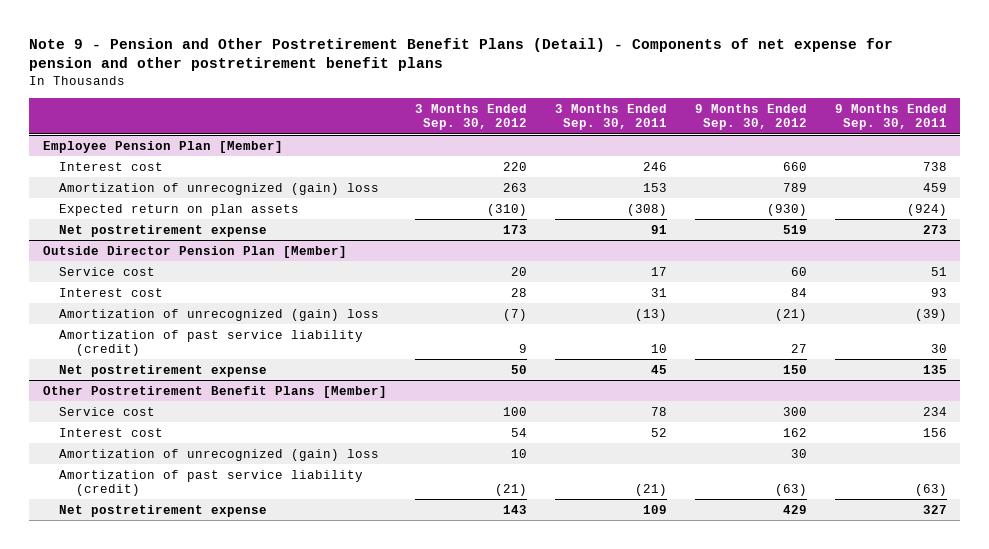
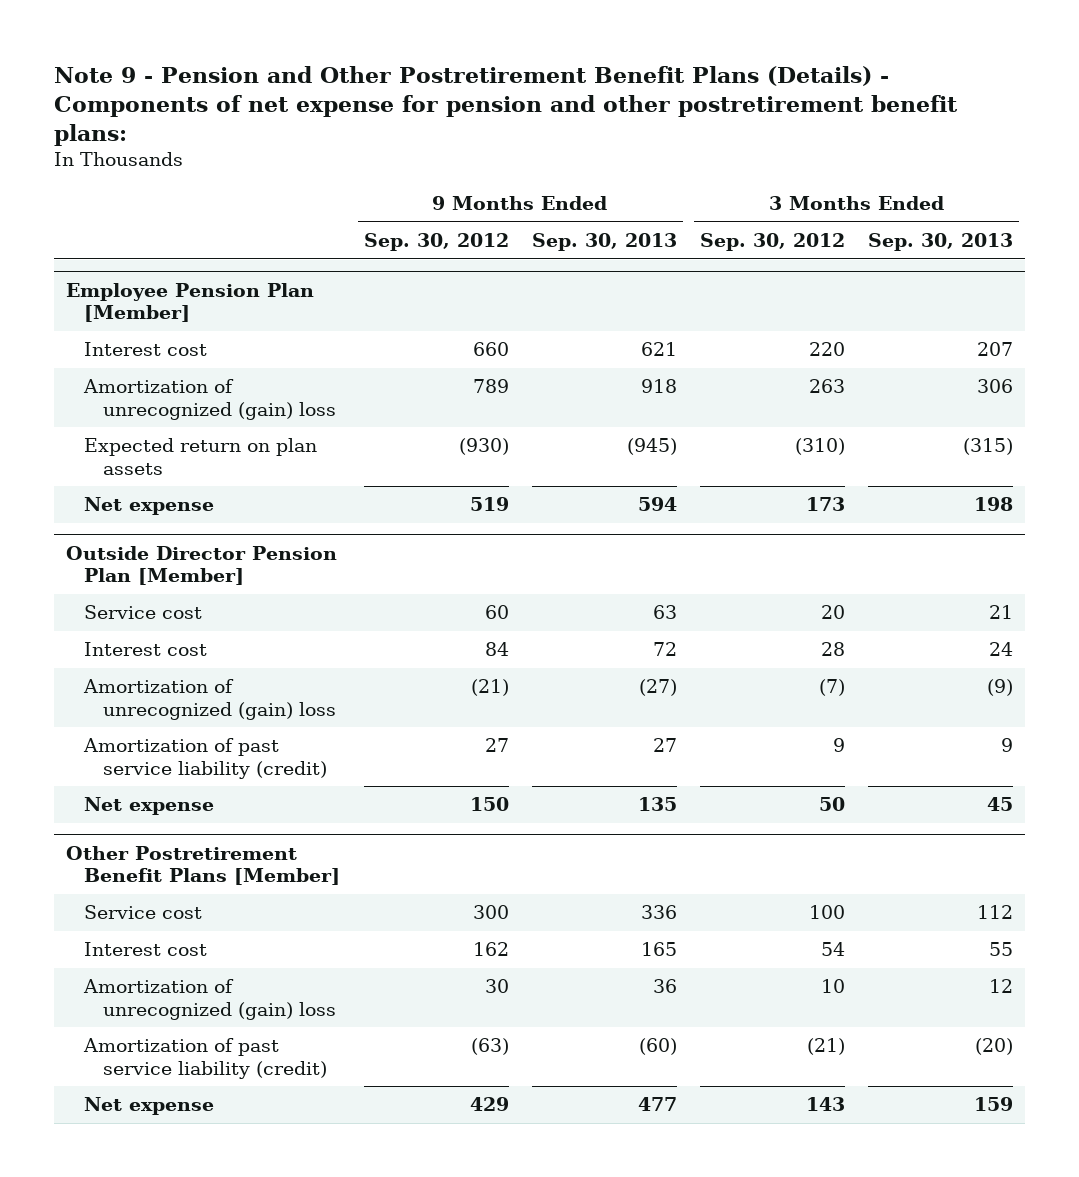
- Note 9 - Pension and Other Postretirement Benefit Plans (Detail) - Components of net expense for pension and other postretirement benefit plans
+ Note 9 - Pension and Other Postretirement Benefit Plans (Details) - Components of net expense for pension and other postretirement benefit plans:
- | 3 Months Ended Sep. 30, 2012 | 3 Months Ended Sep. 30, 2011 | 9 Months Ended Sep. 30, 2012 | 9 Months Ended Sep. 30, 2011
+ | 9 Months Ended Sep. 30, 2012 | 9 Months Ended Sep. 30, 2013 | 3 Months Ended Sep. 30, 2012 | 3 Months Ended Sep. 30, 2013
@ Employee Pension Plan [Member]
- Net postretirement expense | 173 | 91 | 519 | 273
+ Net expense | 519 | 594 | 173 | 198
@ Outside Director Pension Plan [Member]
- Net postretirement expense | 50 | 45 | 150 | 135
+ Net expense | 150 | 135 | 50 | 45
@ Other Postretirement Benefit Plans [Member]
- Net postretirement expense | 143 | 109 | 429 | 327
+ Net expense | 429 | 477 | 143 | 159

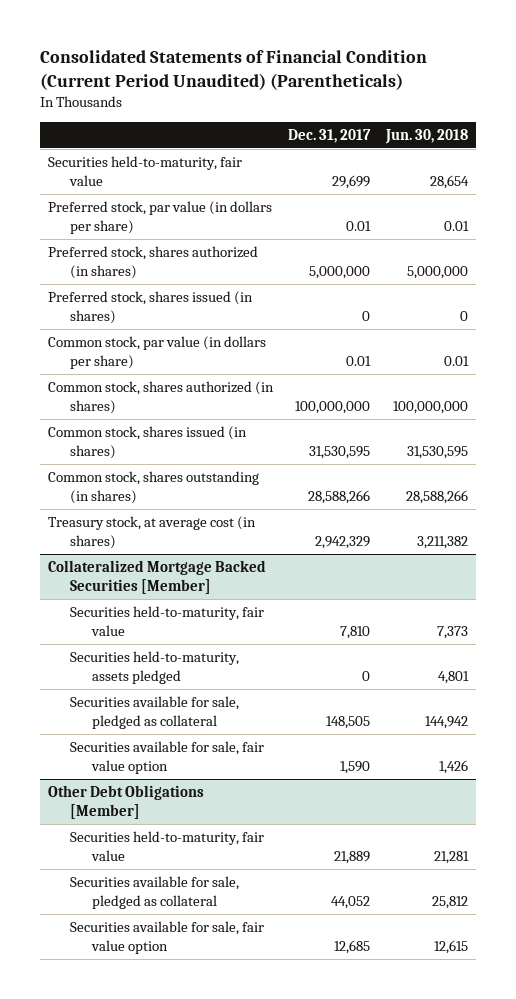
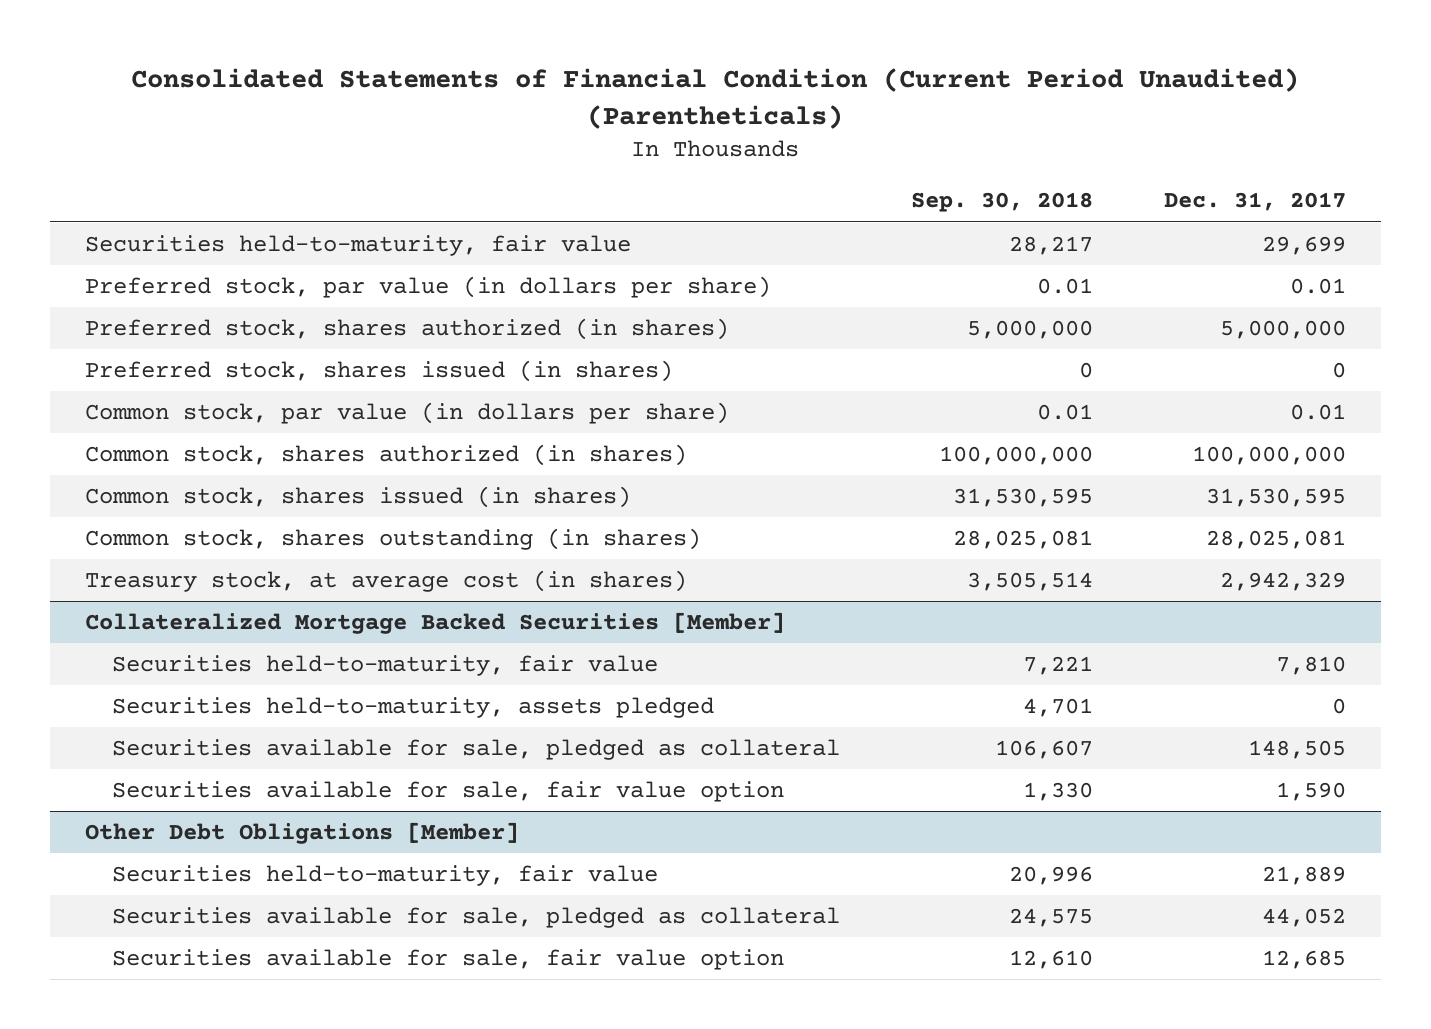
- | Dec. 31, 2017 | Jun. 30, 2018
+ | Sep. 30, 2018 | Dec. 31, 2017
- Common stock, shares outstanding (in shares) | 28,588,266 | 28,588,266
+ Common stock, shares outstanding (in shares) | 28,025,081 | 28,025,081

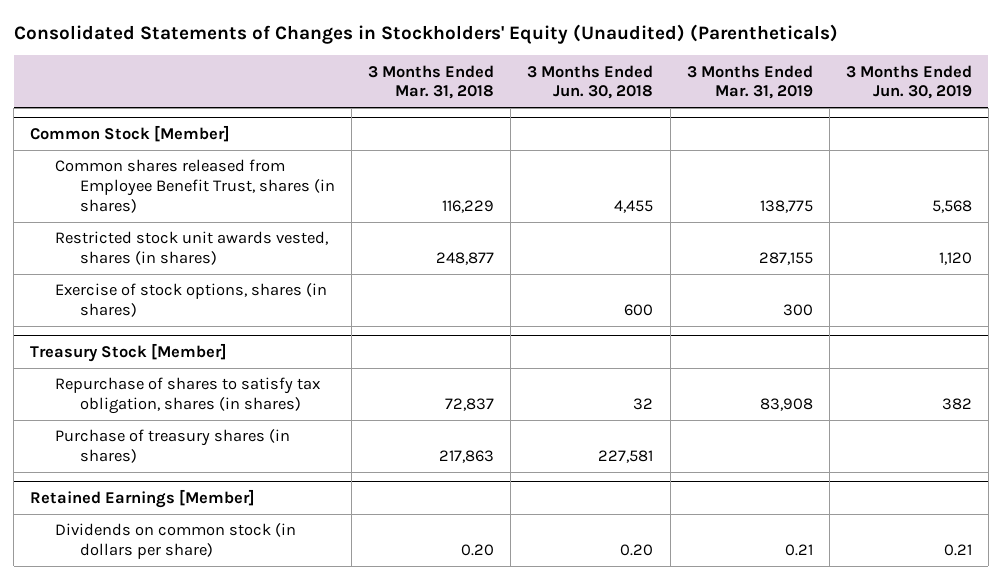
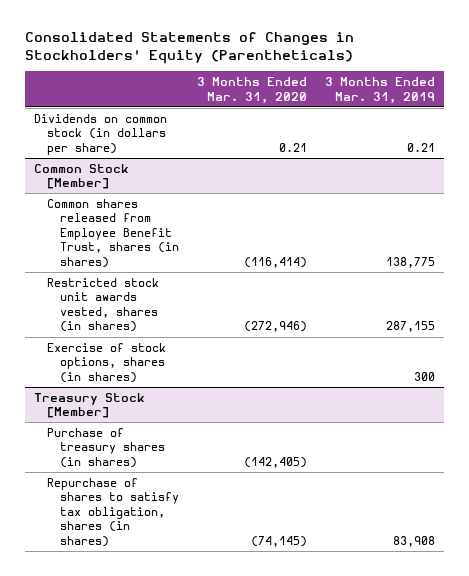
- Consolidated Statements of Changes in Stockholders' Equity (Unaudited) (Parentheticals)
+ Consolidated Statements of Changes in Stockholders' Equity (Parentheticals)
- | 3 Months Ended Mar. 31, 2018 | 3 Months Ended Jun. 30, 2018 | 3 Months Ended Mar. 31, 2019 | 3 Months Ended Jun. 30, 2019
+ | 3 Months Ended Mar. 31, 2020 | 3 Months Ended Mar. 31, 2019
+ Dividends on common stock (in dollars per share) | 0.21 | 0.21
- Retained Earnings [Member]
- Dividends on common stock (in dollars per share) | 0.20 | 0.20 | 0.21 | 0.21
@ Treasury Stock [Member]
moved down: Repurchase of shares to satisfy tax obligation, shares (in shares) | (74,145) | 83,908

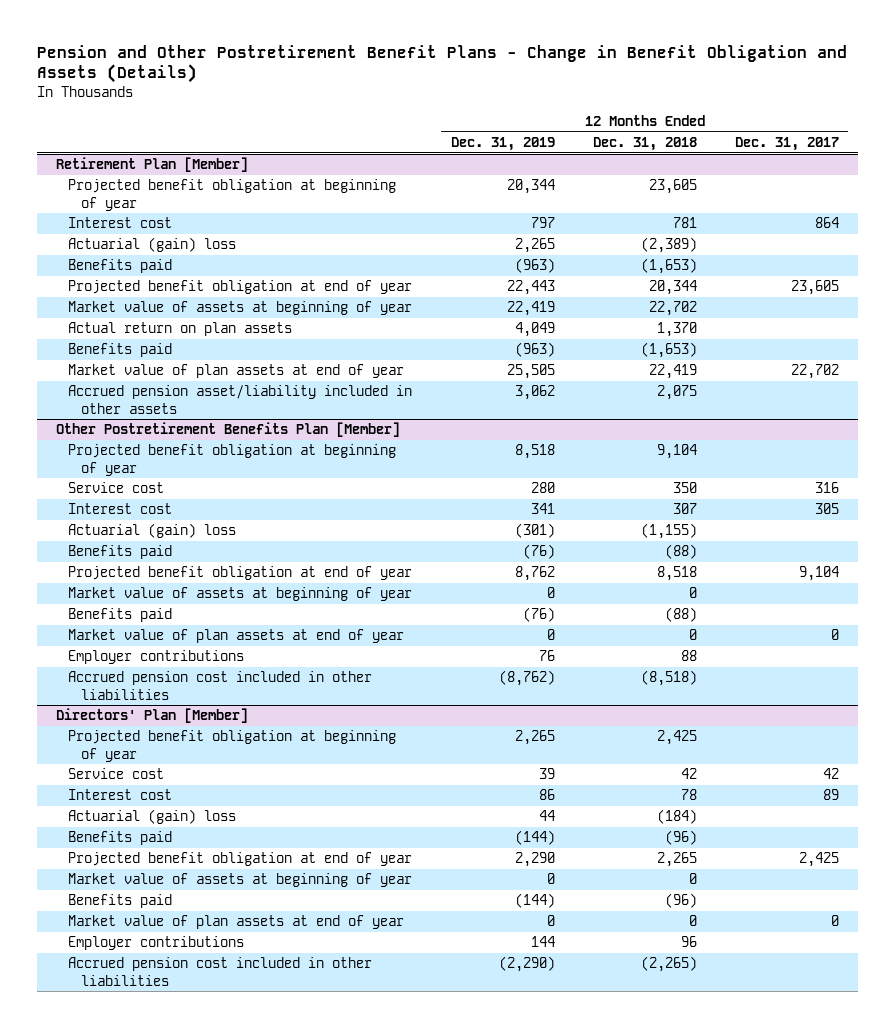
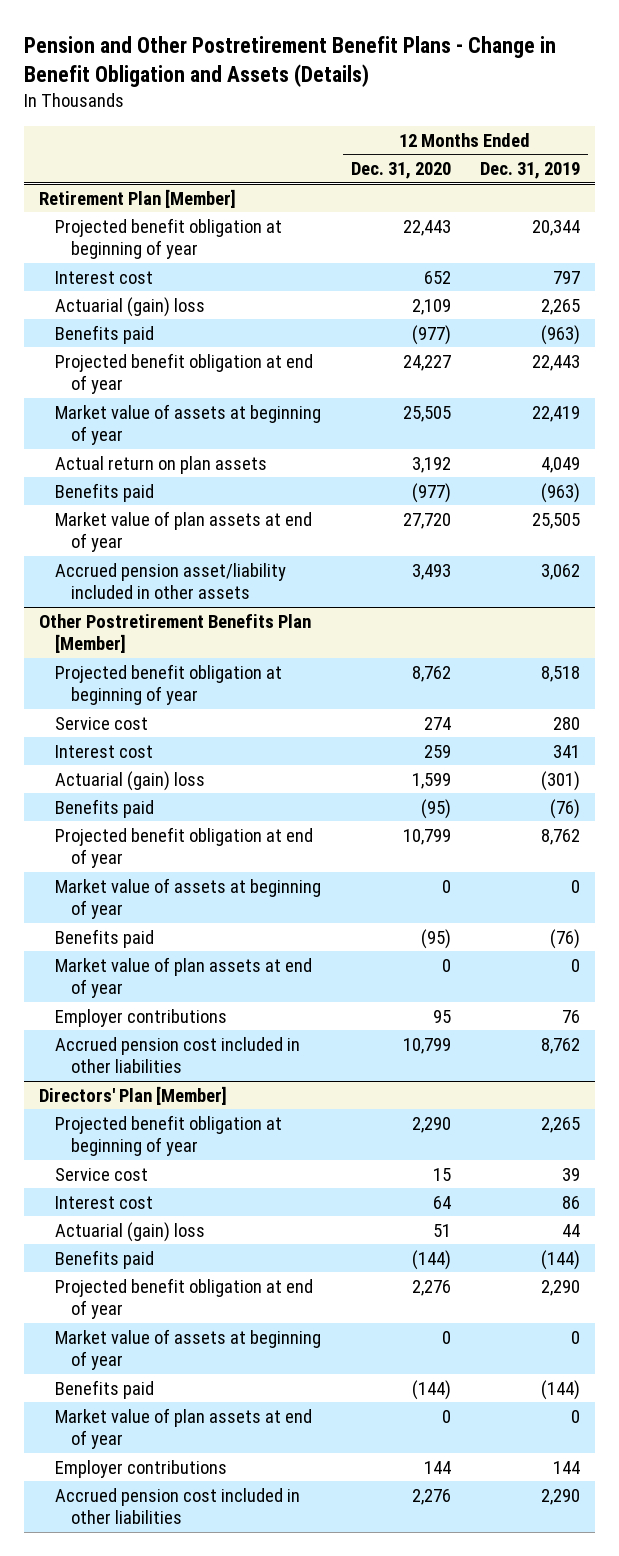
- | 12 Months Ended Dec. 31, 2019 | 12 Months Ended Dec. 31, 2018 | 12 Months Ended Dec. 31, 2017
+ | 12 Months Ended Dec. 31, 2020 | 12 Months Ended Dec. 31, 2019
@ Other Postretirement Benefits Plan [Member]
- Accrued pension cost included in other liabilities | (8,762) | (8,518) |
+ Accrued pension cost included in other liabilities | 10,799 | 8,762
@ Directors' Plan [Member]
- Accrued pension cost included in other liabilities | (2,290) | (2,265) |
+ Accrued pension cost included in other liabilities | 2,276 | 2,290

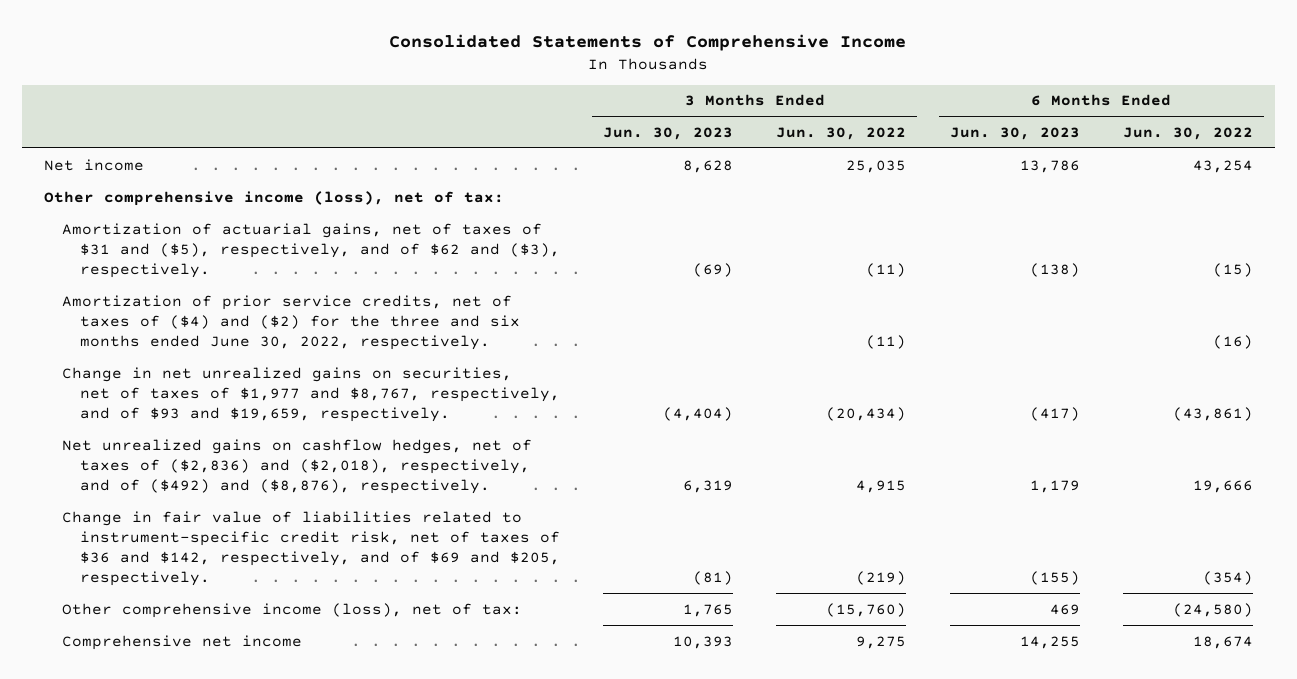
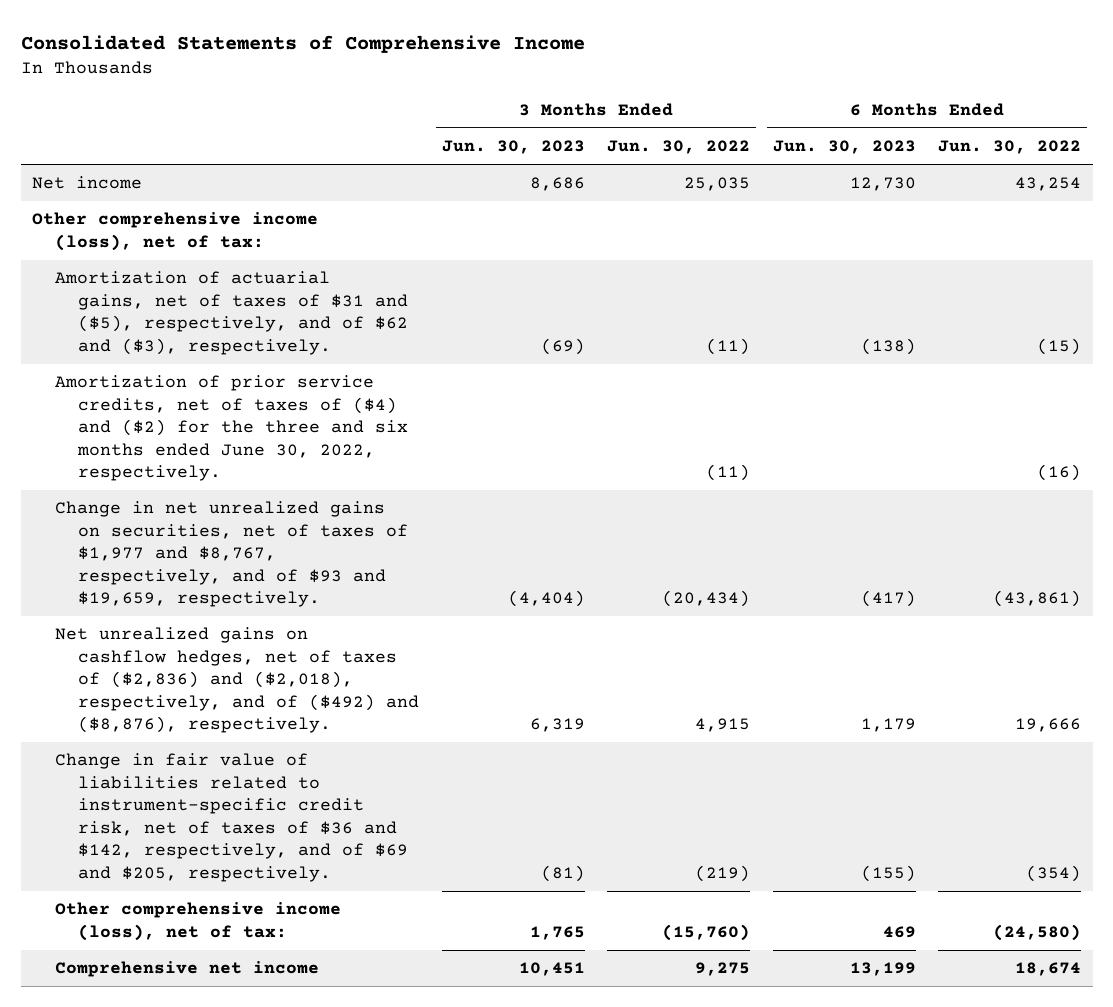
- Net income | 8,628 | 25,035 | 13,786 | 43,254
+ Net income | 8,686 | 25,035 | 12,730 | 43,254
- Comprehensive net income | 10,393 | 9,275 | 14,255 | 18,674
+ Comprehensive net income | 10,451 | 9,275 | 13,199 | 18,674

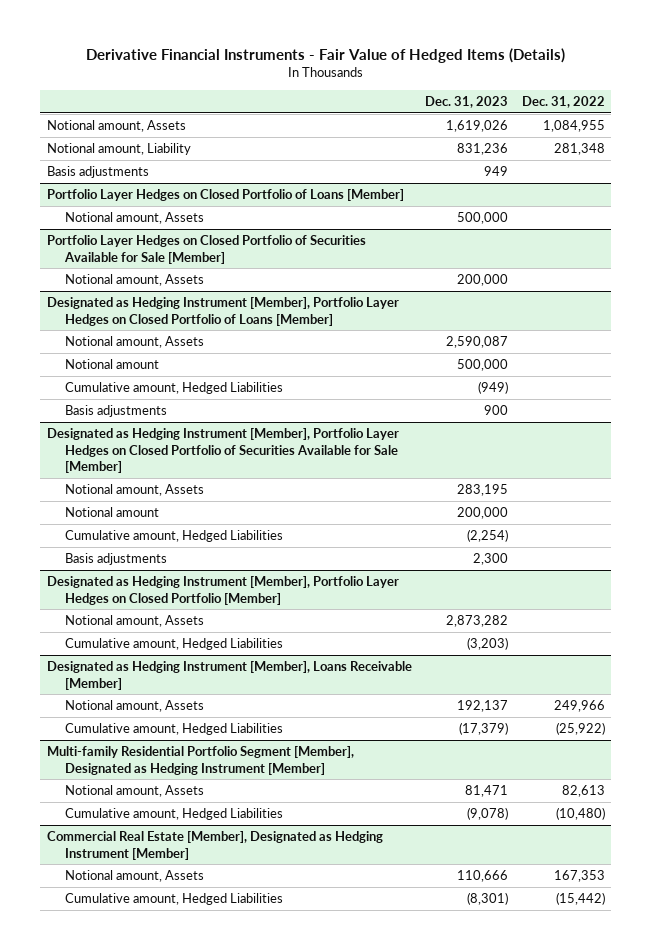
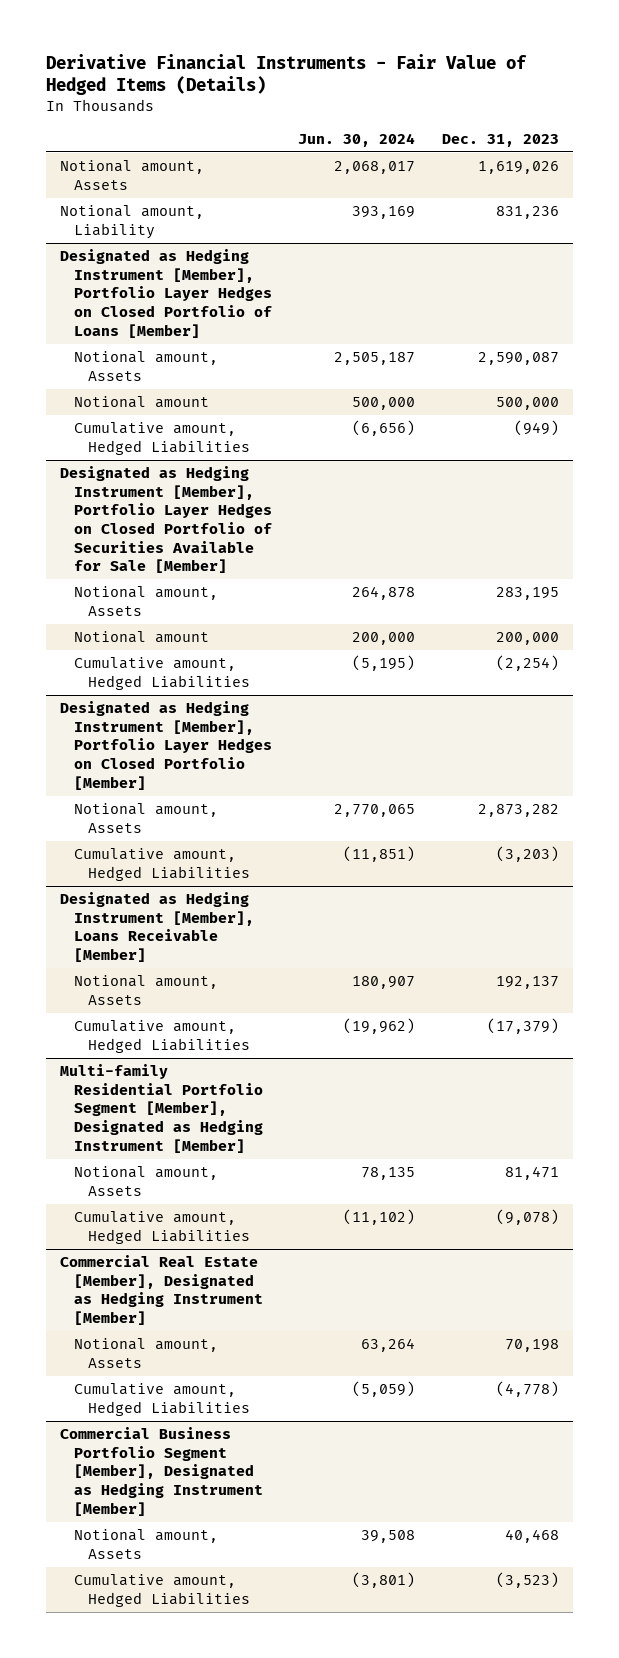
- | Dec. 31, 2023 | Dec. 31, 2022
+ | Jun. 30, 2024 | Dec. 31, 2023
- Basis adjustments | 949 |
- Portfolio Layer Hedges on Closed Portfolio of Loans [Member]
- Notional amount, Assets | 500,000 |
- Portfolio Layer Hedges on Closed Portfolio of Securities Available for Sale [Member]
- Notional amount, Assets | 200,000 |
@ Designated as Hedging Instrument [Member], Portfolio Layer Hedges on Closed Portfolio of Loans [Member]
- Basis adjustments | 900 |
@ Designated as Hedging Instrument [Member], Portfolio Layer Hedges on Closed Portfolio of Securities Available for Sale [Member]
- Basis adjustments | 2,300 |
@ Commercial Real Estate [Member], Designated as Hedging Instrument [Member]
- Notional amount, Assets | 110,666 | 167,353
- Cumulative amount, Hedged Liabilities | (8,301) | (15,442)
+ Notional amount, Assets | 63,264 | 70,198
+ Cumulative amount, Hedged Liabilities | (5,059) | (4,778)
+ Commercial Business Portfolio Segment [Member], Designated as Hedging Instrument [Member]
+ Notional amount, Assets | 39,508 | 40,468
+ Cumulative amount, Hedged Liabilities | (3,801) | (3,523)

